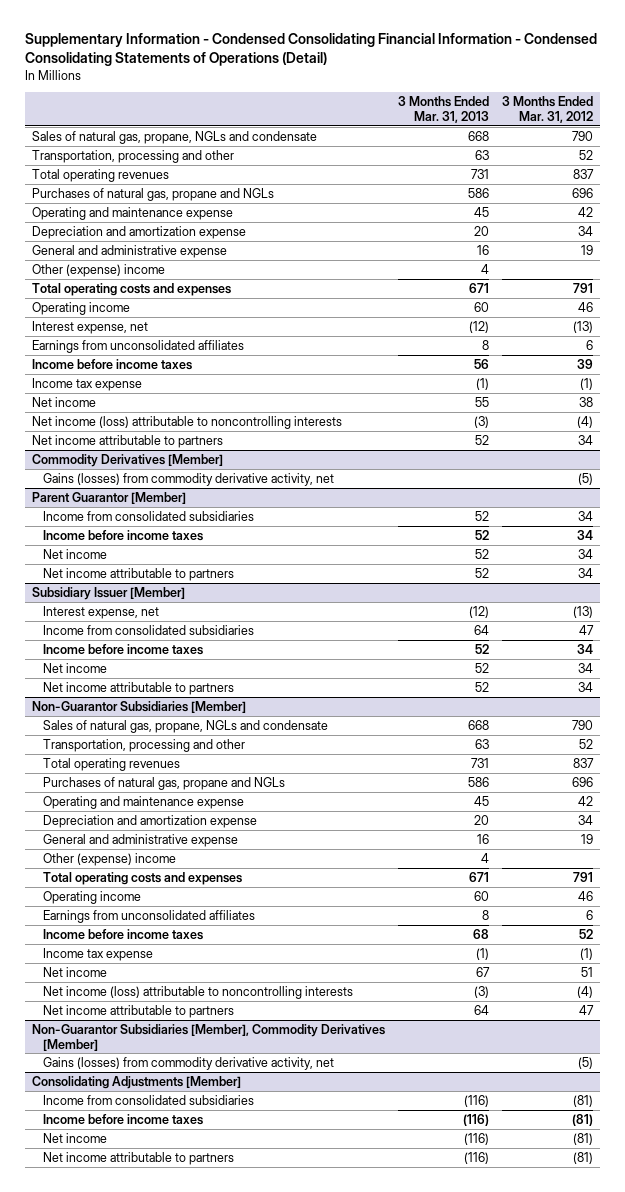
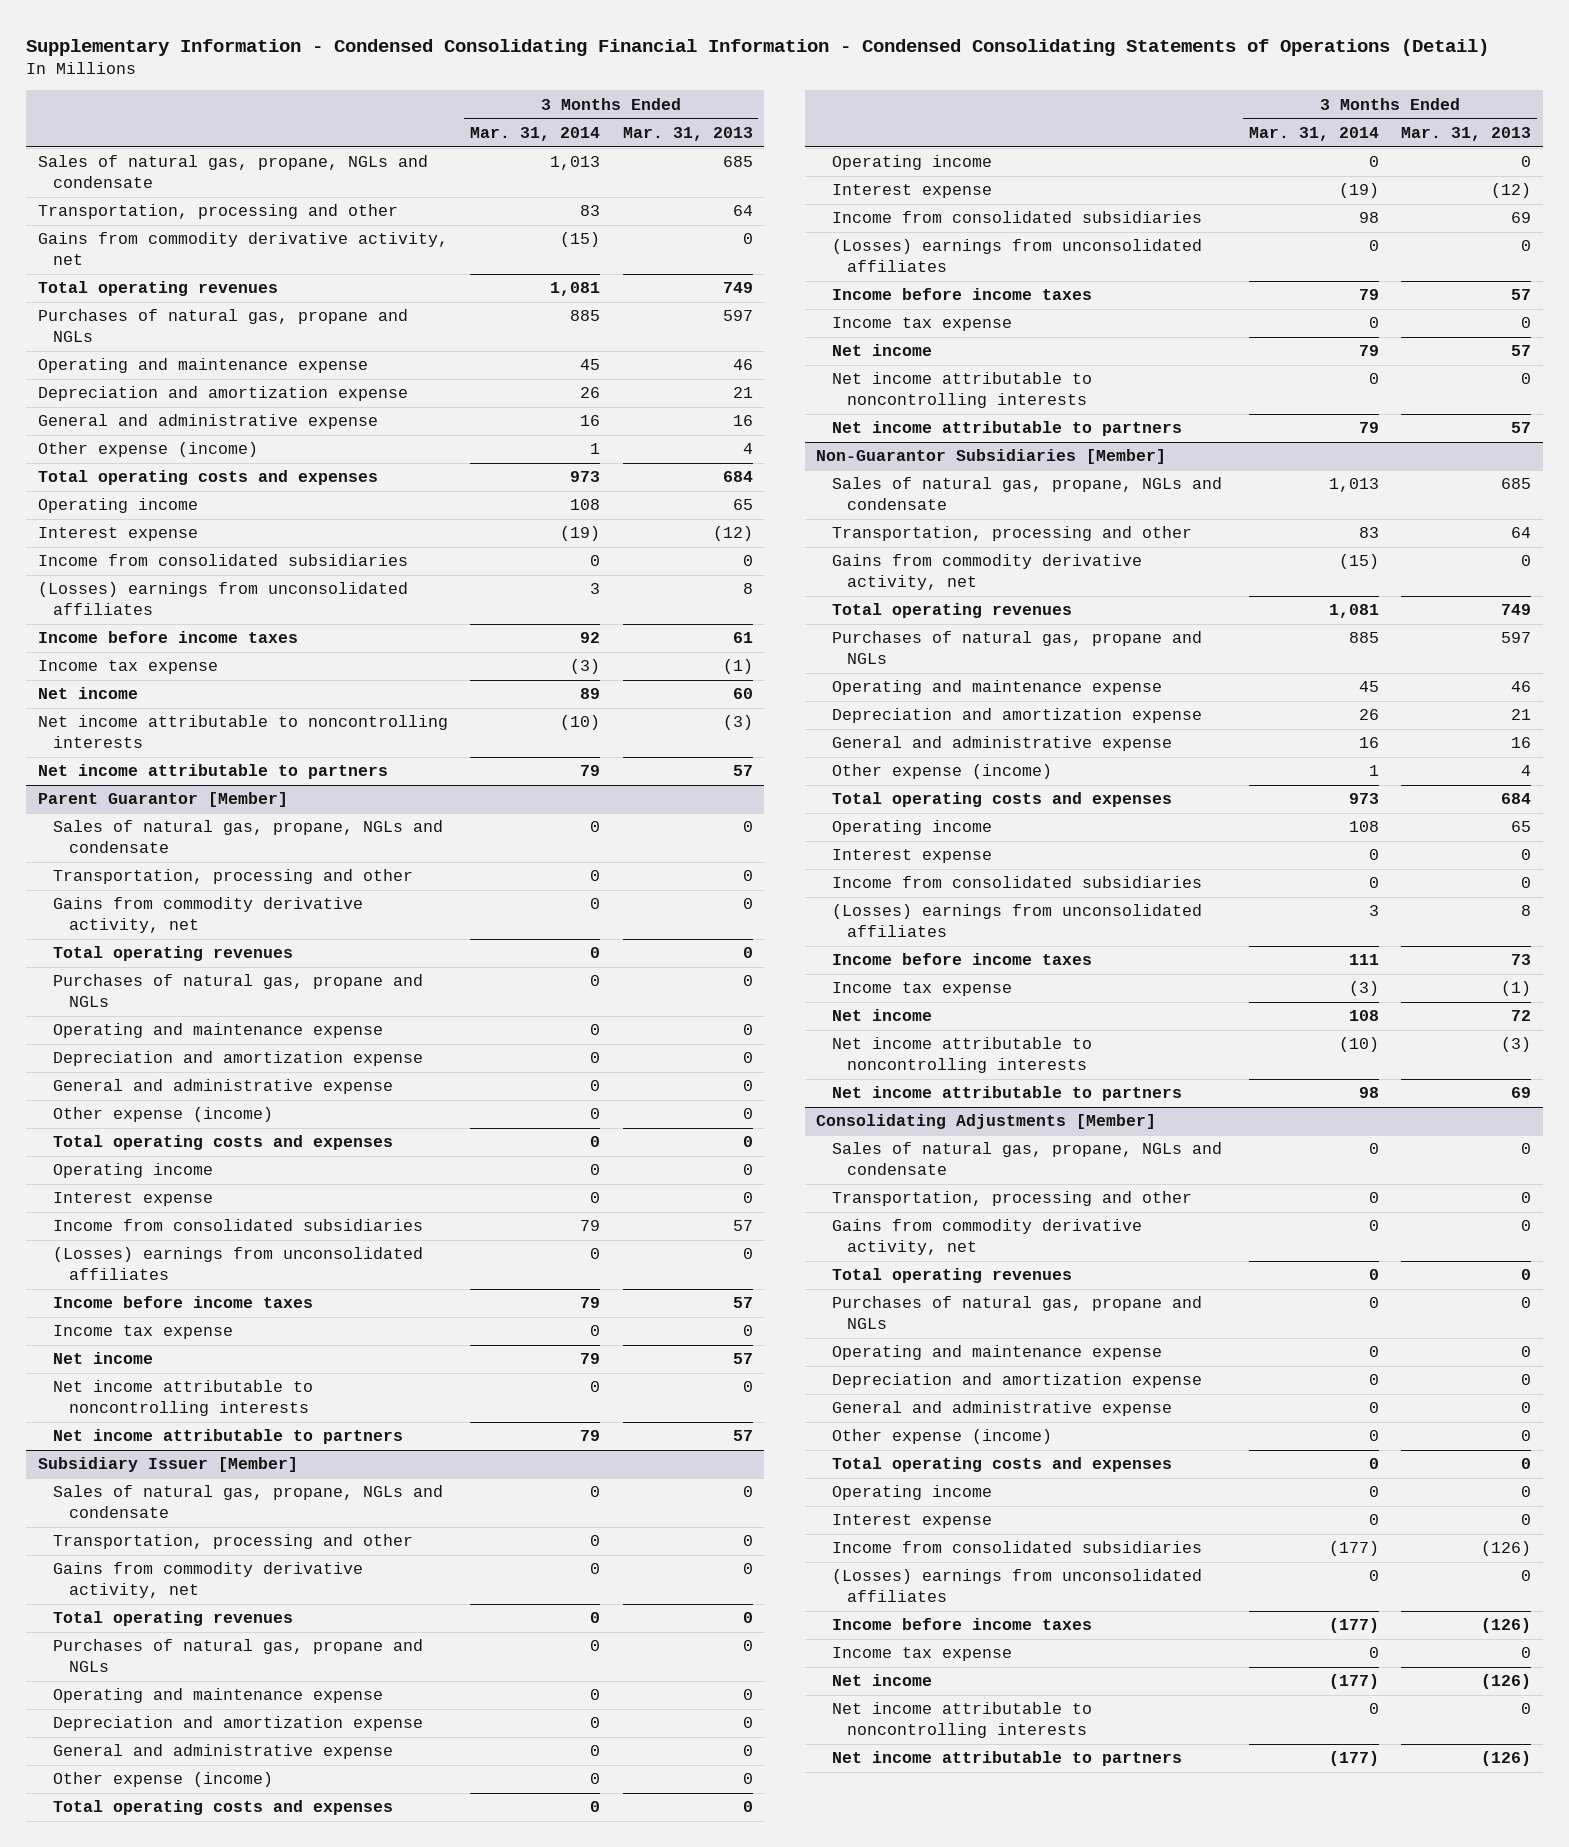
- | 3 Months Ended Mar. 31, 2013 | 3 Months Ended Mar. 31, 2012
+ | 3 Months Ended Mar. 31, 2014 | 3 Months Ended Mar. 31, 2013
- Sales of natural gas, propane, NGLs and condensate | 668 | 790
- Transportation, processing and other | 63 | 52
- Total operating revenues | 731 | 837
- Purchases of natural gas, propane and NGLs | 586 | 696
- Operating and maintenance expense | 45 | 42
- Depreciation and amortization expense | 20 | 34
+ Sales of natural gas, propane, NGLs and condensate | 1,013 | 685
+ Transportation, processing and other | 83 | 64
+ Gains from commodity derivative activity, net | (15) | 0
+ Total operating revenues | 1,081 | 749
+ Purchases of natural gas, propane and NGLs | 885 | 597
+ Operating and maintenance expense | 45 | 46
+ Depreciation and amortization expense | 26 | 21
- Other (expense) income | 4 |
- Total operating costs and expenses | 671 | 791
- Operating income | 60 | 46
- Interest expense, net | (12) | (13)
- Earnings from unconsolidated affiliates | 8 | 6
- Income before income taxes | 56 | 39
+ Other expense (income) | 1 | 4
+ Total operating costs and expenses | 973 | 684
+ Operating income | 108 | 65
+ Interest expense | (19) | (12)
+ Income from consolidated subsidiaries | 0 | 0
+ (Losses) earnings from unconsolidated affiliates | 3 | 8
+ Income before income taxes | 92 | 61
- Net income | 55 | 38
- Net income (loss) attributable to noncontrolling interests | (3) | (4)
- Net income attributable to partners | 52 | 34
- Commodity Derivatives [Member]
- Gains (losses) from commodity derivative activity, net | | (5)
+ Net income | 89 | 60
+ Net income attributable to noncontrolling interests | (10) | (3)
+ Net income attributable to partners | 79 | 57
@ Parent Guarantor [Member]
- Income from consolidated subsidiaries | 52 | 34
- Income before income taxes | 52 | 34
- Net income | 52 | 34
- Net income attributable to partners | 52 | 34
+ Sales of natural gas, propane, NGLs and condensate | 0 | 0
+ Transportation, processing and other | 0 | 0
+ Gains from commodity derivative activity, net | 0 | 0
+ Total operating revenues | 0 | 0
+ Purchases of natural gas, propane and NGLs | 0 | 0
+ Operating and maintenance expense | 0 | 0
+ Depreciation and amortization expense | 0 | 0
+ General and administrative expense | 0 | 0
+ Other expense (income) | 0 | 0
+ Total operating costs and expenses | 0 | 0
+ Operating income | 0 | 0
+ Interest expense | 0 | 0
+ Income from consolidated subsidiaries | 79 | 57
+ (Losses) earnings from unconsolidated affiliates | 0 | 0
+ Income before income taxes | 79 | 57
+ Income tax expense | 0 | 0
+ Net income | 79 | 57
+ Net income attributable to noncontrolling interests | 0 | 0
+ Net income attributable to partners | 79 | 57
@ Subsidiary Issuer [Member]
- Interest expense, net | (12) | (13)
- Income from consolidated subsidiaries | 64 | 47
- Income before income taxes | 52 | 34
- Net income | 52 | 34
- Net income attributable to partners | 52 | 34
+ Sales of natural gas, propane, NGLs and condensate | 0 | 0
+ Transportation, processing and other | 0 | 0
+ Gains from commodity derivative activity, net | 0 | 0
+ Total operating revenues | 0 | 0
+ Purchases of natural gas, propane and NGLs | 0 | 0
+ Operating and maintenance expense | 0 | 0
+ Depreciation and amortization expense | 0 | 0
+ General and administrative expense | 0 | 0
+ Other expense (income) | 0 | 0
+ Total operating costs and expenses | 0 | 0
+ Operating income | 0 | 0
+ Interest expense | (19) | (12)
+ Income from consolidated subsidiaries | 98 | 69
+ (Losses) earnings from unconsolidated affiliates | 0 | 0
+ Income before income taxes | 79 | 57
+ Income tax expense | 0 | 0
+ Net income | 79 | 57
+ Net income attributable to noncontrolling interests | 0 | 0
+ Net income attributable to partners | 79 | 57
@ Non-Guarantor Subsidiaries [Member]
- Sales of natural gas, propane, NGLs and condensate | 668 | 790
- Transportation, processing and other | 63 | 52
- Total operating revenues | 731 | 837
- Purchases of natural gas, propane and NGLs | 586 | 696
- Operating and maintenance expense | 45 | 42
- Depreciation and amortization expense | 20 | 34
+ Sales of natural gas, propane, NGLs and condensate | 1,013 | 685
+ Transportation, processing and other | 83 | 64
+ Gains from commodity derivative activity, net | (15) | 0
+ Total operating revenues | 1,081 | 749
+ Purchases of natural gas, propane and NGLs | 885 | 597
+ Operating and maintenance expense | 45 | 46
+ Depreciation and amortization expense | 26 | 21
- Other (expense) income | 4 |
- Total operating costs and expenses | 671 | 791
- Operating income | 60 | 46
- Earnings from unconsolidated affiliates | 8 | 6
- Income before income taxes | 68 | 52
+ Other expense (income) | 1 | 4
+ Total operating costs and expenses | 973 | 684
+ Operating income | 108 | 65
+ Interest expense | 0 | 0
+ Income from consolidated subsidiaries | 0 | 0
+ (Losses) earnings from unconsolidated affiliates | 3 | 8
+ Income before income taxes | 111 | 73
- Net income | 67 | 51
- Net income (loss) attributable to noncontrolling interests | (3) | (4)
- Net income attributable to partners | 64 | 47
- Non-Guarantor Subsidiaries [Member], Commodity Derivatives [Member]
- Gains (losses) from commodity derivative activity, net | | (5)
@ Non-Guarantor Subsidiaries [Member]
+ Net income | 108 | 72
+ Net income attributable to noncontrolling interests | (10) | (3)
+ Net income attributable to partners | 98 | 69
@ Consolidating Adjustments [Member]
- Income from consolidated subsidiaries | (116) | (81)
- Income before income taxes | (116) | (81)
- Net income | (116) | (81)
- Net income attributable to partners | (116) | (81)
+ Sales of natural gas, propane, NGLs and condensate | 0 | 0
+ Transportation, processing and other | 0 | 0
+ Gains from commodity derivative activity, net | 0 | 0
+ Total operating revenues | 0 | 0
+ Purchases of natural gas, propane and NGLs | 0 | 0
+ Operating and maintenance expense | 0 | 0
+ Depreciation and amortization expense | 0 | 0
+ General and administrative expense | 0 | 0
+ Other expense (income) | 0 | 0
+ Total operating costs and expenses | 0 | 0
+ Operating income | 0 | 0
+ Interest expense | 0 | 0
+ Income from consolidated subsidiaries | (177) | (126)
+ (Losses) earnings from unconsolidated affiliates | 0 | 0
+ Income before income taxes | (177) | (126)
+ Income tax expense | 0 | 0
+ Net income | (177) | (126)
+ Net income attributable to noncontrolling interests | 0 | 0
+ Net income attributable to partners | (177) | (126)

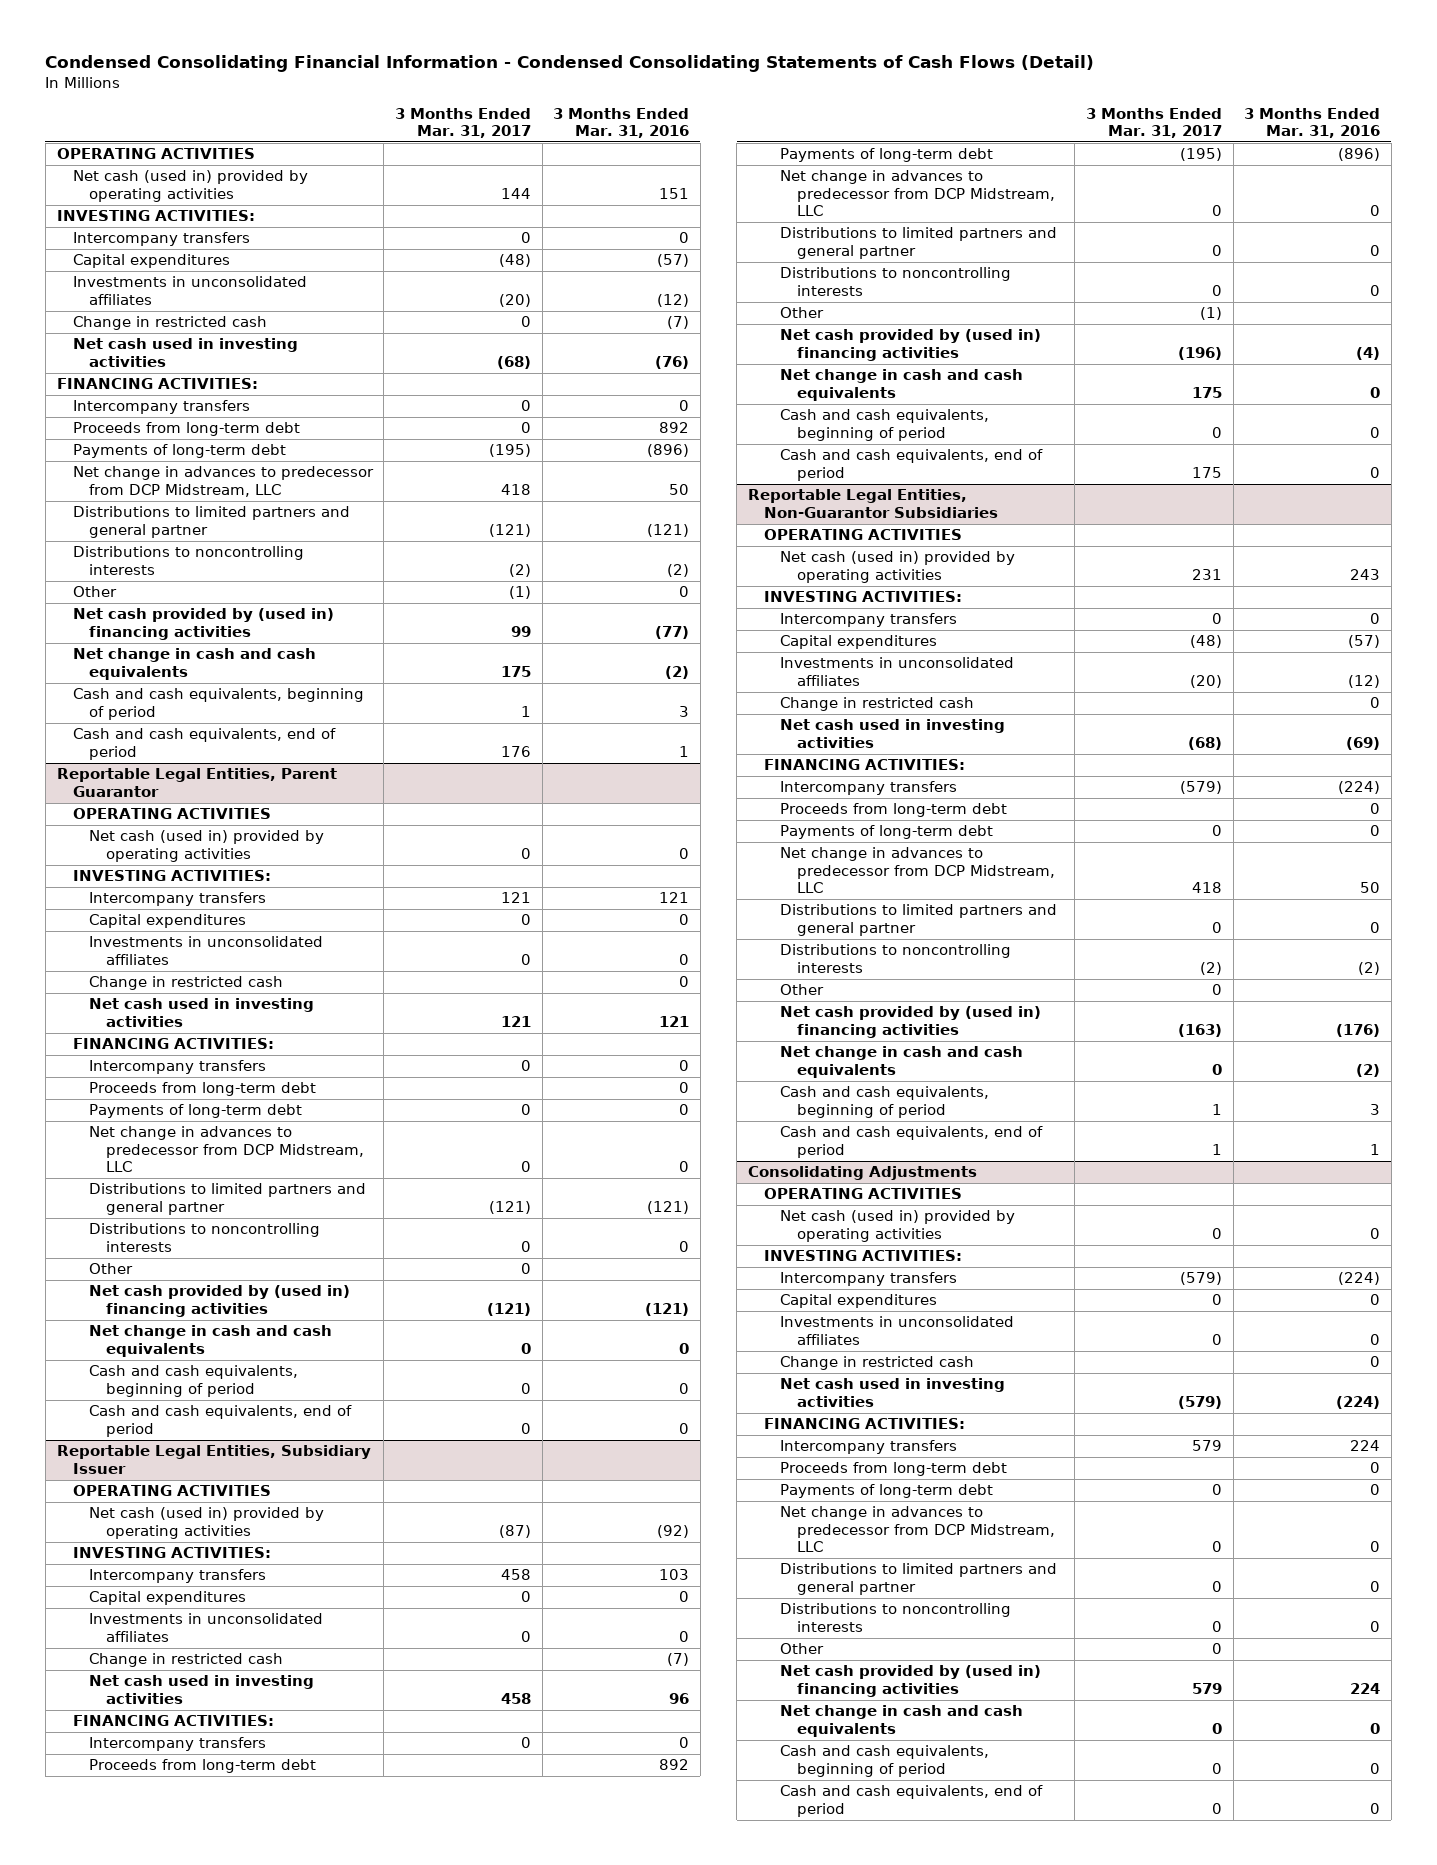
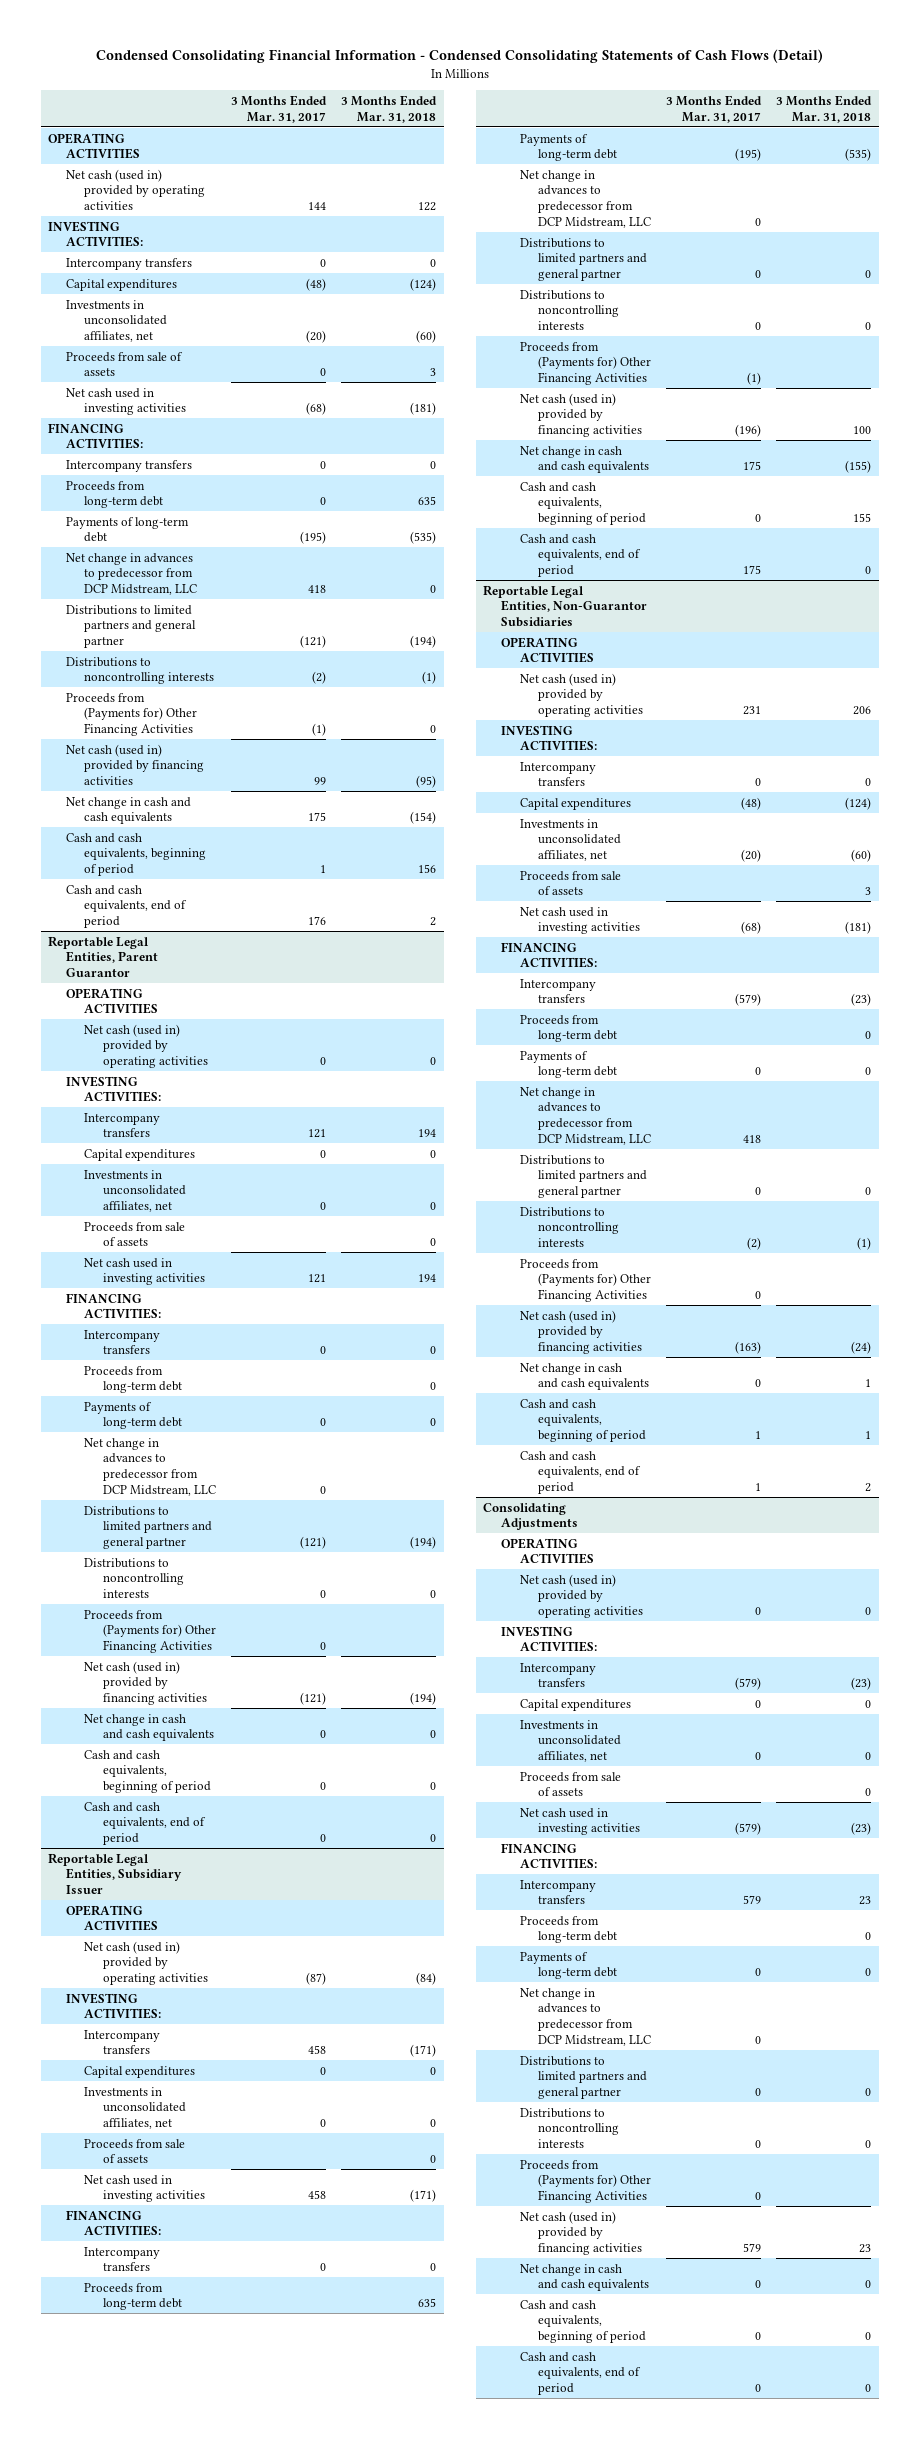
- | 3 Months Ended Mar. 31, 2017 | 3 Months Ended Mar. 31, 2016
+ | 3 Months Ended Mar. 31, 2017 | 3 Months Ended Mar. 31, 2018
- Investments in unconsolidated affiliates | (20) | (12)
- Change in restricted cash | 0 | (7)
+ Investments in unconsolidated affiliates, net | (20) | (60)
+ Proceeds from sale of assets | 0 | 3
- Other | (1) | 0
- Net cash provided by (used in) financing activities | 99 | (77)
+ Proceeds from (Payments for) Other Financing Activities | (1) | 0
+ Net cash (used in) provided by financing activities | 99 | (95)
@ Reportable Legal Entities, Parent Guarantor
- Investments in unconsolidated affiliates | 0 | 0
- Change in restricted cash | | 0
+ Investments in unconsolidated affiliates, net | 0 | 0
+ Proceeds from sale of assets | | 0
- Other | 0 |
- Net cash provided by (used in) financing activities | (121) | (121)
+ Proceeds from (Payments for) Other Financing Activities | 0 |
+ Net cash (used in) provided by financing activities | (121) | (194)
@ Reportable Legal Entities, Subsidiary Issuer
- Investments in unconsolidated affiliates | 0 | 0
- Change in restricted cash | | (7)
+ Investments in unconsolidated affiliates, net | 0 | 0
+ Proceeds from sale of assets | | 0
- Other | (1) |
- Net cash provided by (used in) financing activities | (196) | (4)
+ Proceeds from (Payments for) Other Financing Activities | (1) |
+ Net cash (used in) provided by financing activities | (196) | 100
@ Reportable Legal Entities, Non-Guarantor Subsidiaries
- Investments in unconsolidated affiliates | (20) | (12)
- Change in restricted cash | | 0
+ Investments in unconsolidated affiliates, net | (20) | (60)
+ Proceeds from sale of assets | | 3
- Other | 0 |
- Net cash provided by (used in) financing activities | (163) | (176)
+ Proceeds from (Payments for) Other Financing Activities | 0 |
+ Net cash (used in) provided by financing activities | (163) | (24)
@ Consolidating Adjustments
- Investments in unconsolidated affiliates | 0 | 0
- Change in restricted cash | | 0
+ Investments in unconsolidated affiliates, net | 0 | 0
+ Proceeds from sale of assets | | 0
- Other | 0 |
- Net cash provided by (used in) financing activities | 579 | 224
+ Proceeds from (Payments for) Other Financing Activities | 0 |
+ Net cash (used in) provided by financing activities | 579 | 23

